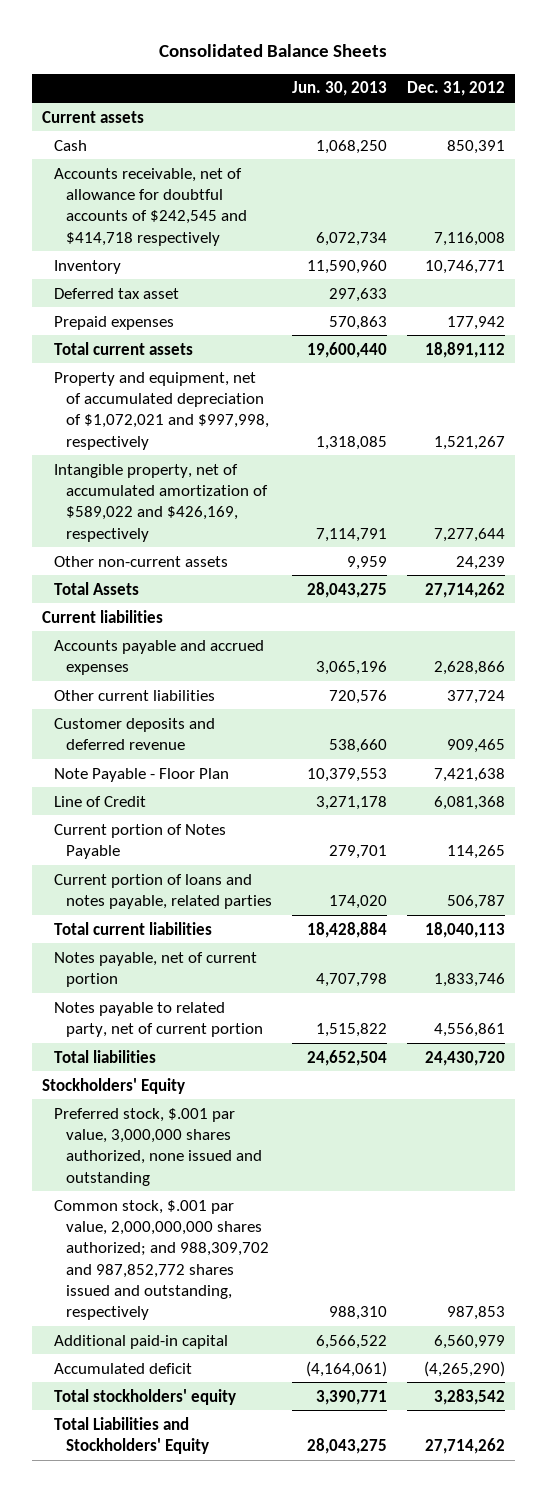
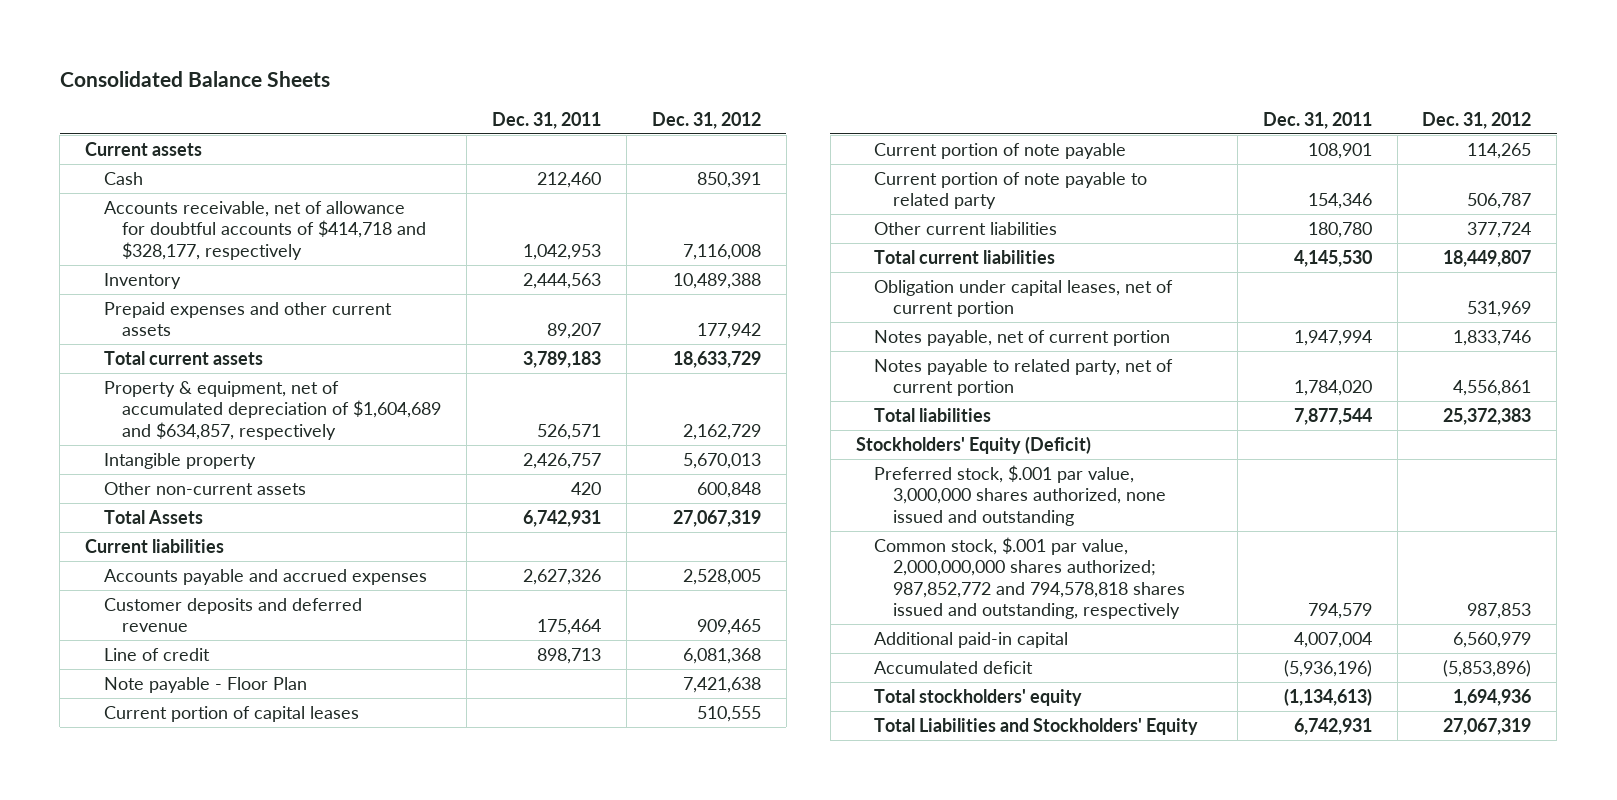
- | Jun. 30, 2013 | Dec. 31, 2012
+ | Dec. 31, 2011 | Dec. 31, 2012
- Accounts receivable, net of allowance for doubtful accounts of $242,545 and $414,718 respectively | 6,072,734 | 7,116,008
- Inventory | 11,590,960 | 10,746,771
- Deferred tax asset | 297,633 |
- Prepaid expenses | 570,863 | 177,942
- Total current assets | 19,600,440 | 18,891,112
- Property and equipment, net of accumulated depreciation of $1,072,021 and $997,998, respectively | 1,318,085 | 1,521,267
- Intangible property, net of accumulated amortization of $589,022 and $426,169, respectively | 7,114,791 | 7,277,644
- Other non-current assets | 9,959 | 24,239
- Total Assets | 28,043,275 | 27,714,262
+ Accounts receivable, net of allowance for doubtful accounts of $414,718 and $328,177, respectively | 1,042,953 | 7,116,008
+ Inventory | 2,444,563 | 10,489,388
+ Prepaid expenses and other current assets | 89,207 | 177,942
+ Total current assets | 3,789,183 | 18,633,729
+ Property & equipment, net of accumulated depreciation of $1,604,689 and $634,857, respectively | 526,571 | 2,162,729
+ Intangible property | 2,426,757 | 5,670,013
+ Other non-current assets | 420 | 600,848
+ Total Assets | 6,742,931 | 27,067,319
- Accounts payable and accrued expenses | 3,065,196 | 2,628,866
+ Accounts payable and accrued expenses | 2,627,326 | 2,528,005
- Note Payable - Floor Plan | 10,379,553 | 7,421,638
- Line of Credit | 3,271,178 | 6,081,368
- Current portion of Notes Payable | 279,701 | 114,265
- Current portion of loans and notes payable, related parties | 174,020 | 506,787
- Total current liabilities | 18,428,884 | 18,040,113
+ Line of credit | 898,713 | 6,081,368
+ Note payable - Floor Plan | | 7,421,638
+ Current portion of capital leases | | 510,555
+ Current portion of note payable | 108,901 | 114,265
+ Current portion of note payable to related party | 154,346 | 506,787
moved down: Other current liabilities | 180,780 | 377,724
+ Total current liabilities | 4,145,530 | 18,449,807
+ Obligation under capital leases, net of current portion | | 531,969
- Total liabilities | 24,652,504 | 24,430,720
- Stockholders' Equity
+ Total liabilities | 7,877,544 | 25,372,383
+ Stockholders' Equity (Deficit)
- Common stock, $.001 par value, 2,000,000,000 shares authorized; and 988,309,702 and 987,852,772 shares issued and outstanding, respectively | 988,310 | 987,853
+ Common stock, $.001 par value, 2,000,000,000 shares authorized; 987,852,772 and 794,578,818 shares issued and outstanding, respectively | 794,579 | 987,853
- Accumulated deficit | (4,164,061) | (4,265,290)
- Total stockholders' equity | 3,390,771 | 3,283,542
- Total Liabilities and Stockholders' Equity | 28,043,275 | 27,714,262
+ Accumulated deficit | (5,936,196) | (5,853,896)
+ Total stockholders' equity | (1,134,613) | 1,694,936
+ Total Liabilities and Stockholders' Equity | 6,742,931 | 27,067,319

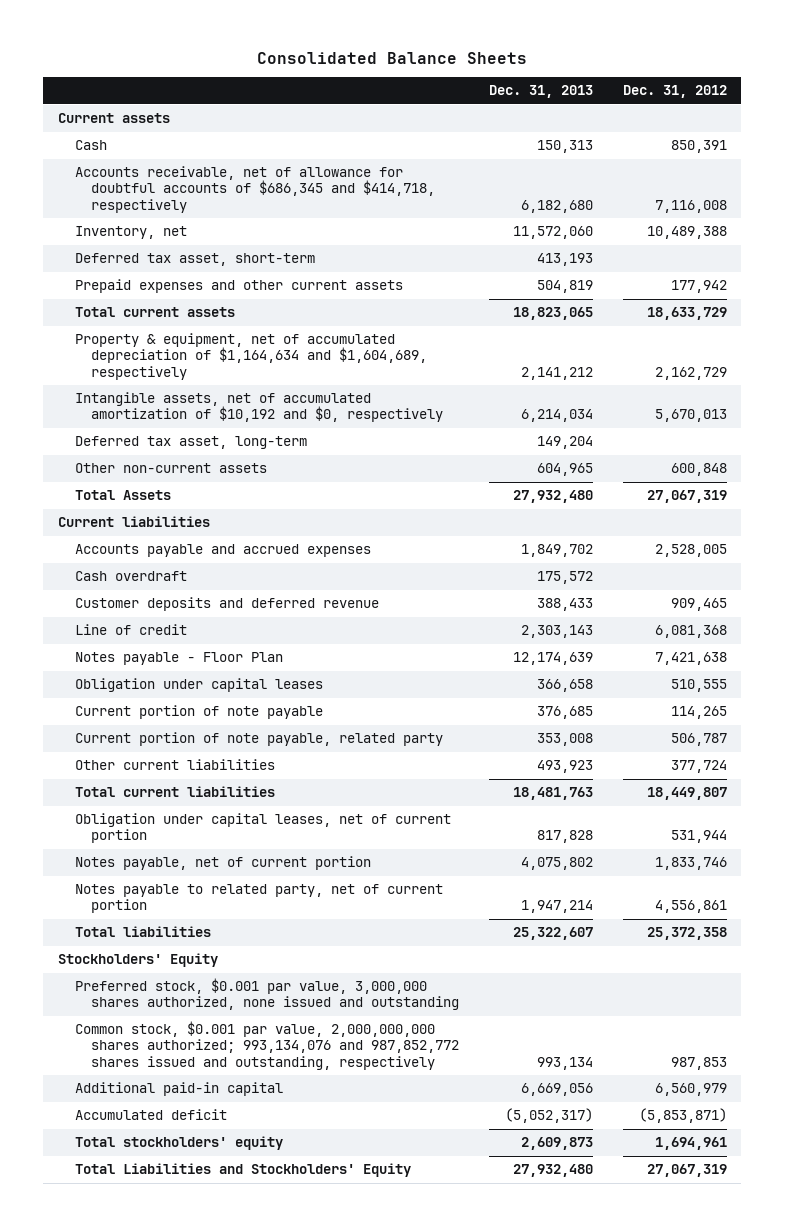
- | Dec. 31, 2011 | Dec. 31, 2012
+ | Dec. 31, 2013 | Dec. 31, 2012
- Accounts receivable, net of allowance for doubtful accounts of $414,718 and $328,177, respectively | 1,042,953 | 7,116,008
- Inventory | 2,444,563 | 10,489,388
+ Accounts receivable, net of allowance for doubtful accounts of $686,345 and $414,718, respectively | 6,182,680 | 7,116,008
+ Inventory, net | 11,572,060 | 10,489,388
+ Deferred tax asset, short-term | 413,193 |
- Property & equipment, net of accumulated depreciation of $1,604,689 and $634,857, respectively | 526,571 | 2,162,729
- Intangible property | 2,426,757 | 5,670,013
+ Property & equipment, net of accumulated depreciation of $1,164,634 and $1,604,689, respectively | 2,141,212 | 2,162,729
+ Intangible assets, net of accumulated amortization of $10,192 and $0, respectively | 6,214,034 | 5,670,013
+ Deferred tax asset, long-term | 149,204 |
+ Cash overdraft | 175,572 |
- Note payable - Floor Plan | | 7,421,638
- Current portion of capital leases | | 510,555
+ Notes payable - Floor Plan | 12,174,639 | 7,421,638
+ Obligation under capital leases | 366,658 | 510,555
- Current portion of note payable to related party | 154,346 | 506,787
+ Current portion of note payable, related party | 353,008 | 506,787
- Obligation under capital leases, net of current portion | | 531,969
+ Obligation under capital leases, net of current portion | 817,828 | 531,944
- Total liabilities | 7,877,544 | 25,372,383
- Stockholders' Equity (Deficit)
- Preferred stock, $.001 par value, 3,000,000 shares authorized, none issued and outstanding
- Common stock, $.001 par value, 2,000,000,000 shares authorized; 987,852,772 and 794,578,818 shares issued and outstanding, respectively | 794,579 | 987,853
+ Total liabilities | 25,322,607 | 25,372,358
+ Stockholders' Equity
+ Preferred stock, $0.001 par value, 3,000,000 shares authorized, none issued and outstanding
+ Common stock, $0.001 par value, 2,000,000,000 shares authorized; 993,134,076 and 987,852,772 shares issued and outstanding, respectively | 993,134 | 987,853
- Accumulated deficit | (5,936,196) | (5,853,896)
- Total stockholders' equity | (1,134,613) | 1,694,936
+ Accumulated deficit | (5,052,317) | (5,853,871)
+ Total stockholders' equity | 2,609,873 | 1,694,961

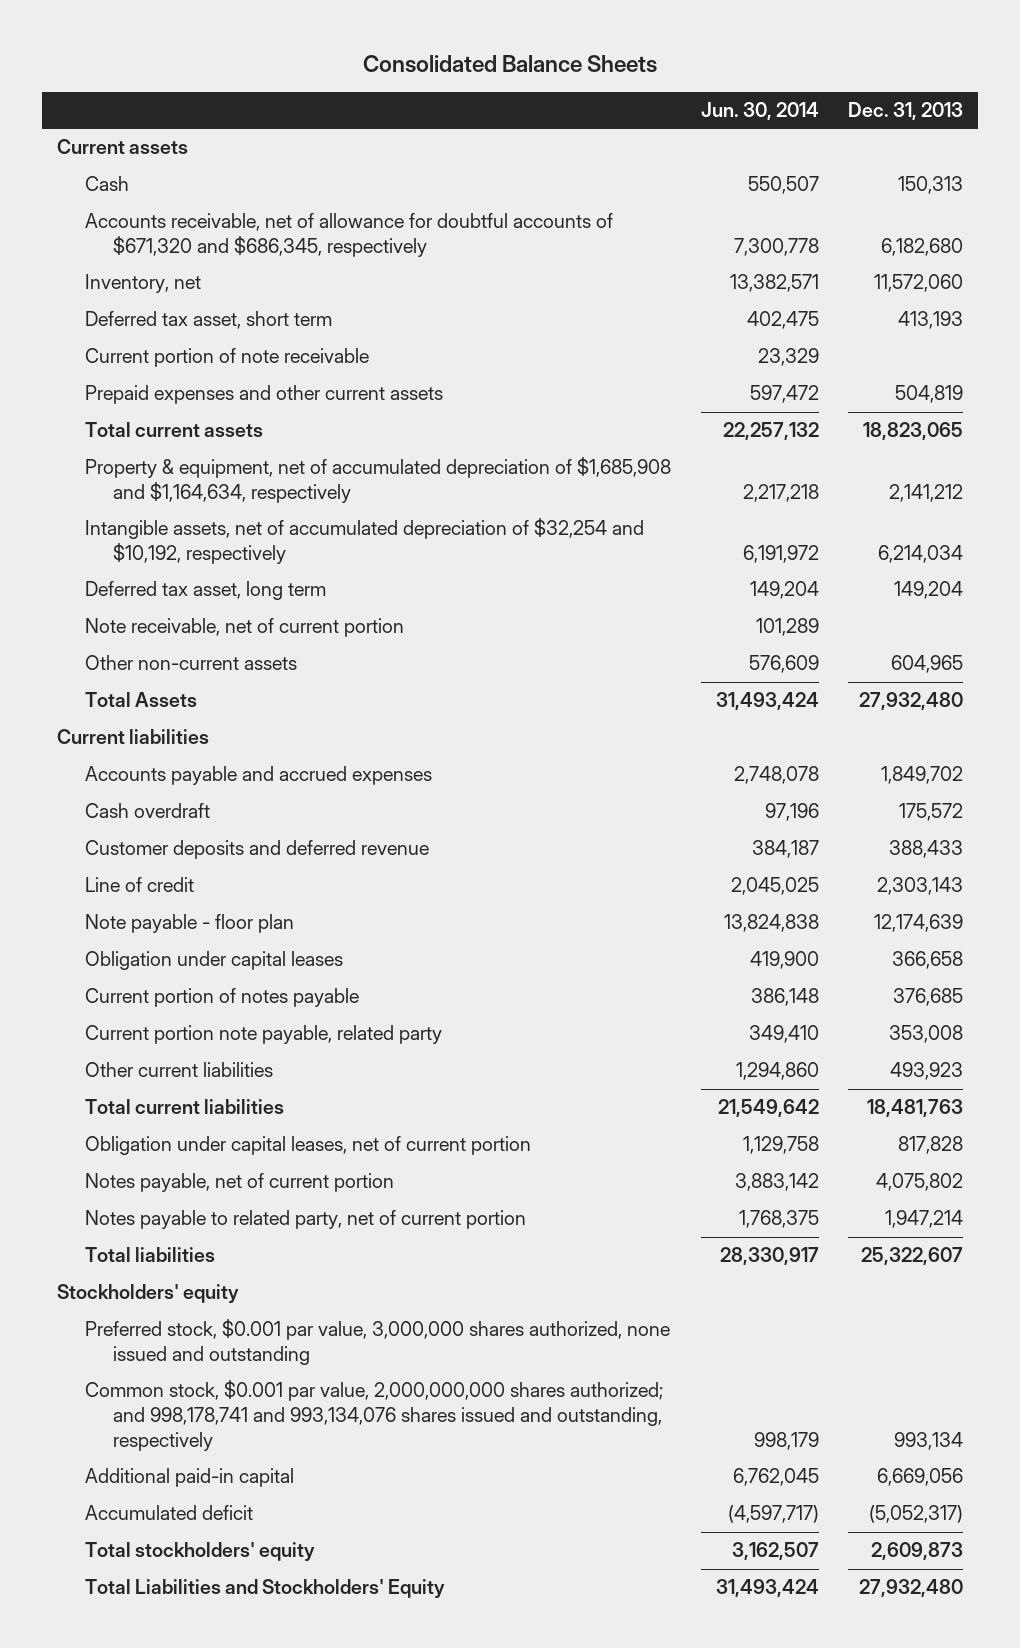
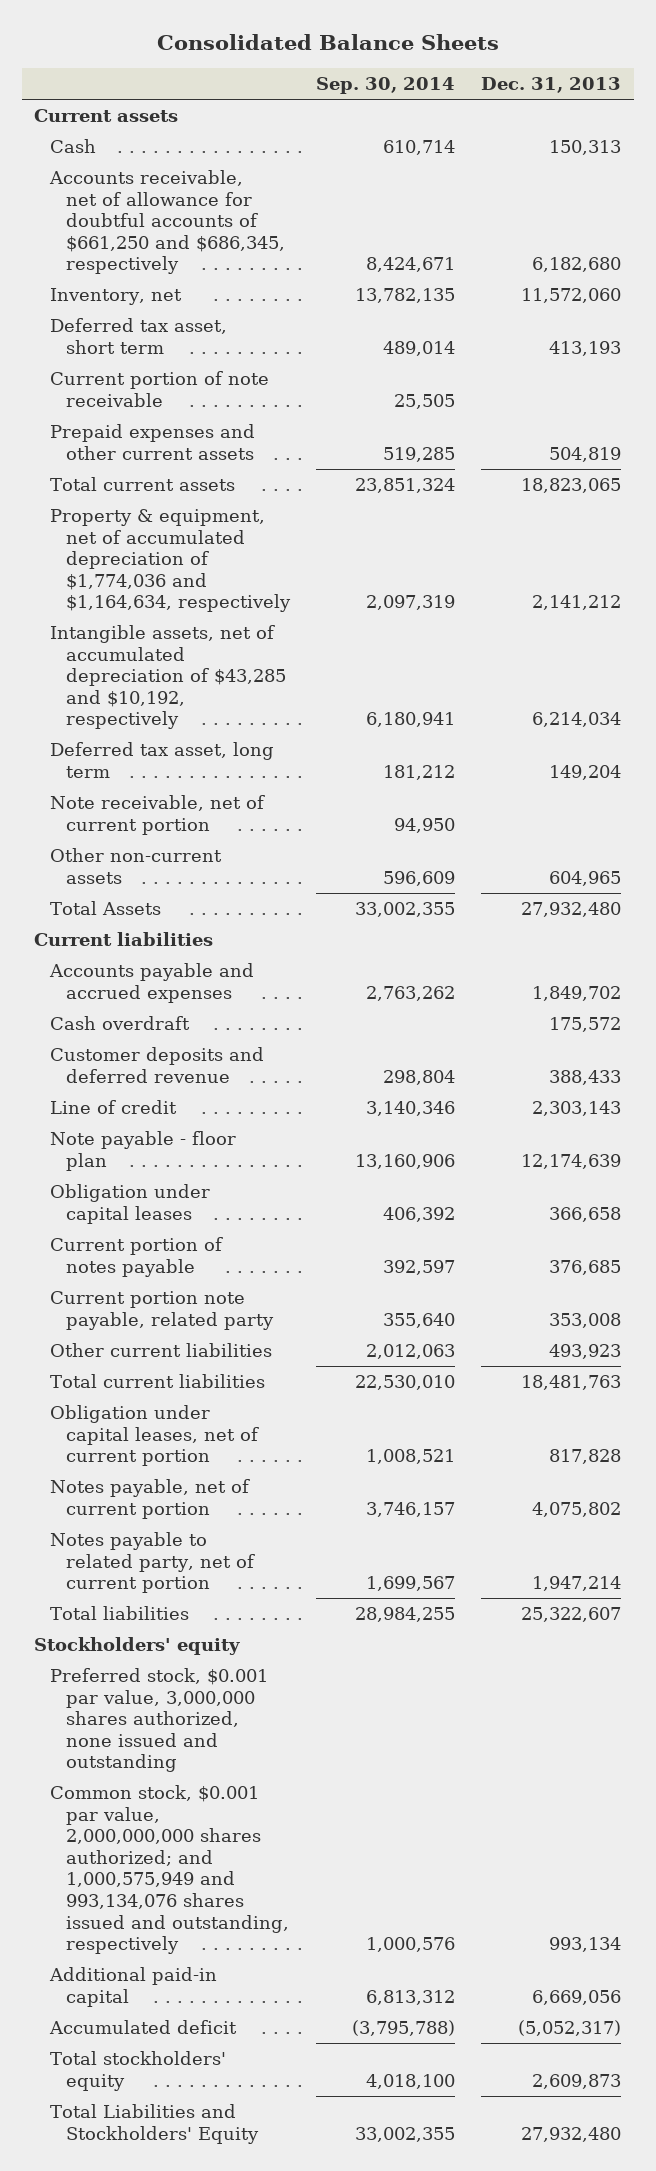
- | Jun. 30, 2014 | Dec. 31, 2013
+ | Sep. 30, 2014 | Dec. 31, 2013
- Accounts receivable, net of allowance for doubtful accounts of $671,320 and $686,345, respectively | 7,300,778 | 6,182,680
+ Accounts receivable, net of allowance for doubtful accounts of $661,250 and $686,345, respectively | 8,424,671 | 6,182,680
- Property & equipment, net of accumulated depreciation of $1,685,908 and $1,164,634, respectively | 2,217,218 | 2,141,212
- Intangible assets, net of accumulated depreciation of $32,254 and $10,192, respectively | 6,191,972 | 6,214,034
+ Property & equipment, net of accumulated depreciation of $1,774,036 and $1,164,634, respectively | 2,097,319 | 2,141,212
+ Intangible assets, net of accumulated depreciation of $43,285 and $10,192, respectively | 6,180,941 | 6,214,034
- Common stock, $0.001 par value, 2,000,000,000 shares authorized; and 998,178,741 and 993,134,076 shares issued and outstanding, respectively | 998,179 | 993,134
+ Common stock, $0.001 par value, 2,000,000,000 shares authorized; and 1,000,575,949 and 993,134,076 shares issued and outstanding, respectively | 1,000,576 | 993,134

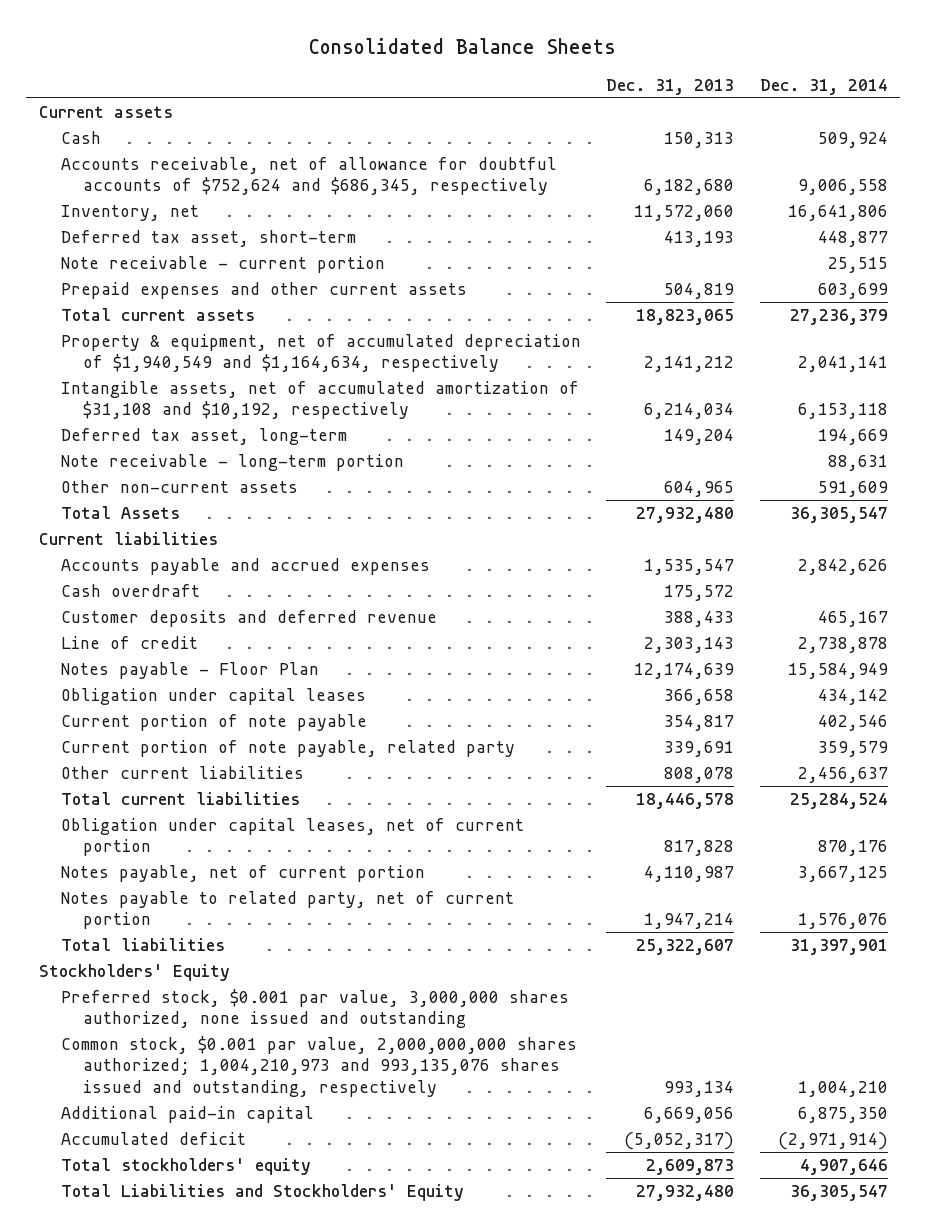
- | Sep. 30, 2014 | Dec. 31, 2013
+ | Dec. 31, 2013 | Dec. 31, 2014
- Accounts receivable, net of allowance for doubtful accounts of $661,250 and $686,345, respectively | 8,424,671 | 6,182,680
+ Accounts receivable, net of allowance for doubtful accounts of $752,624 and $686,345, respectively | 6,182,680 | 9,006,558
- Deferred tax asset, short term | 489,014 | 413,193
- Current portion of note receivable | 25,505 |
+ Deferred tax asset, short-term | 413,193 | 448,877
+ Note receivable - current portion | | 25,515
- Property & equipment, net of accumulated depreciation of $1,774,036 and $1,164,634, respectively | 2,097,319 | 2,141,212
- Intangible assets, net of accumulated depreciation of $43,285 and $10,192, respectively | 6,180,941 | 6,214,034
- Deferred tax asset, long term | 181,212 | 149,204
- Note receivable, net of current portion | 94,950 |
+ Property & equipment, net of accumulated depreciation of $1,940,549 and $1,164,634, respectively | 2,141,212 | 2,041,141
+ Intangible assets, net of accumulated amortization of $31,108 and $10,192, respectively | 6,214,034 | 6,153,118
+ Deferred tax asset, long-term | 149,204 | 194,669
+ Note receivable - long-term portion | | 88,631
- Accounts payable and accrued expenses | 2,763,262 | 1,849,702
+ Accounts payable and accrued expenses | 1,535,547 | 2,842,626
- Note payable - floor plan | 13,160,906 | 12,174,639
+ Notes payable - Floor Plan | 12,174,639 | 15,584,949
- Current portion of notes payable | 392,597 | 376,685
- Current portion note payable, related party | 355,640 | 353,008
- Other current liabilities | 2,012,063 | 493,923
- Total current liabilities | 22,530,010 | 18,481,763
+ Current portion of note payable | 354,817 | 402,546
+ Current portion of note payable, related party | 339,691 | 359,579
+ Other current liabilities | 808,078 | 2,456,637
+ Total current liabilities | 18,446,578 | 25,284,524
- Notes payable, net of current portion | 3,746,157 | 4,075,802
+ Notes payable, net of current portion | 4,110,987 | 3,667,125
- Stockholders' equity
+ Stockholders' Equity
- Common stock, $0.001 par value, 2,000,000,000 shares authorized; and 1,000,575,949 and 993,134,076 shares issued and outstanding, respectively | 1,000,576 | 993,134
+ Common stock, $0.001 par value, 2,000,000,000 shares authorized; 1,004,210,973 and 993,135,076 shares issued and outstanding, respectively | 993,134 | 1,004,210

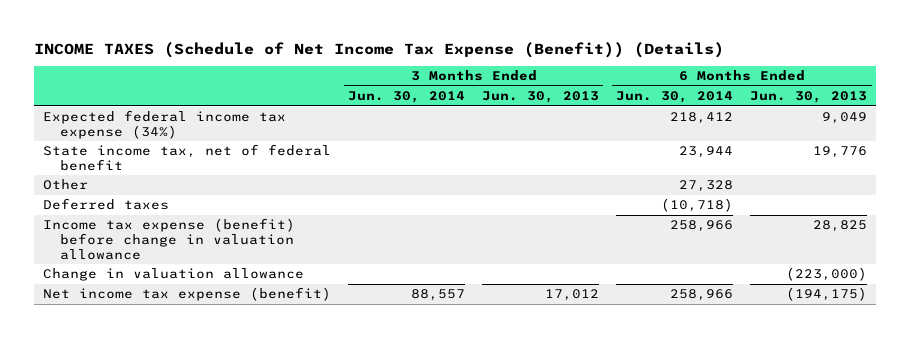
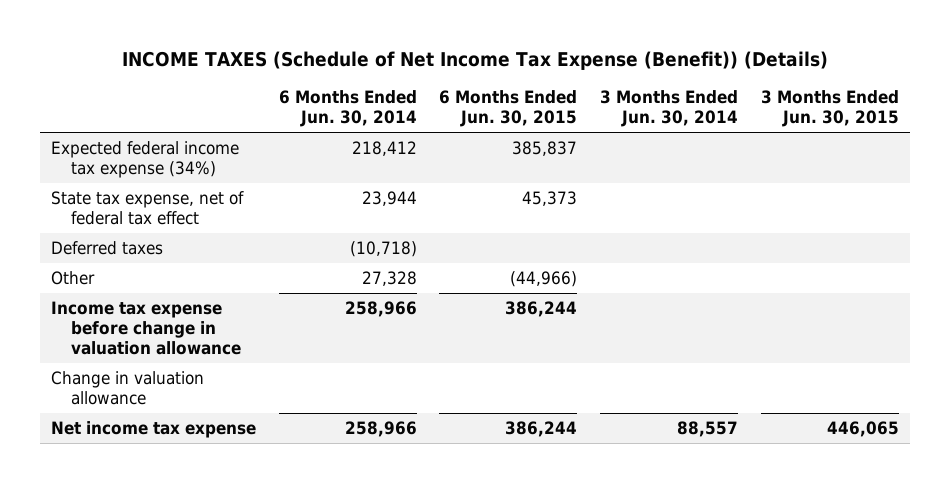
- | 3 Months Ended Jun. 30, 2014 | 3 Months Ended Jun. 30, 2013 | 6 Months Ended Jun. 30, 2014 | 6 Months Ended Jun. 30, 2013
+ | 6 Months Ended Jun. 30, 2014 | 6 Months Ended Jun. 30, 2015 | 3 Months Ended Jun. 30, 2014 | 3 Months Ended Jun. 30, 2015
- State income tax, net of federal benefit | | | 23,944 | 19,776
+ State tax expense, net of federal tax effect | 23,944 | 45,373 | |
- Income tax expense (benefit) before change in valuation allowance | | | 258,966 | 28,825
moved down: Other | 27,328 | (44,966) | |
+ Income tax expense before change in valuation allowance | 258,966 | 386,244 | |
- Net income tax expense (benefit) | 88,557 | 17,012 | 258,966 | (194,175)
+ Net income tax expense | 258,966 | 386,244 | 88,557 | 446,065

